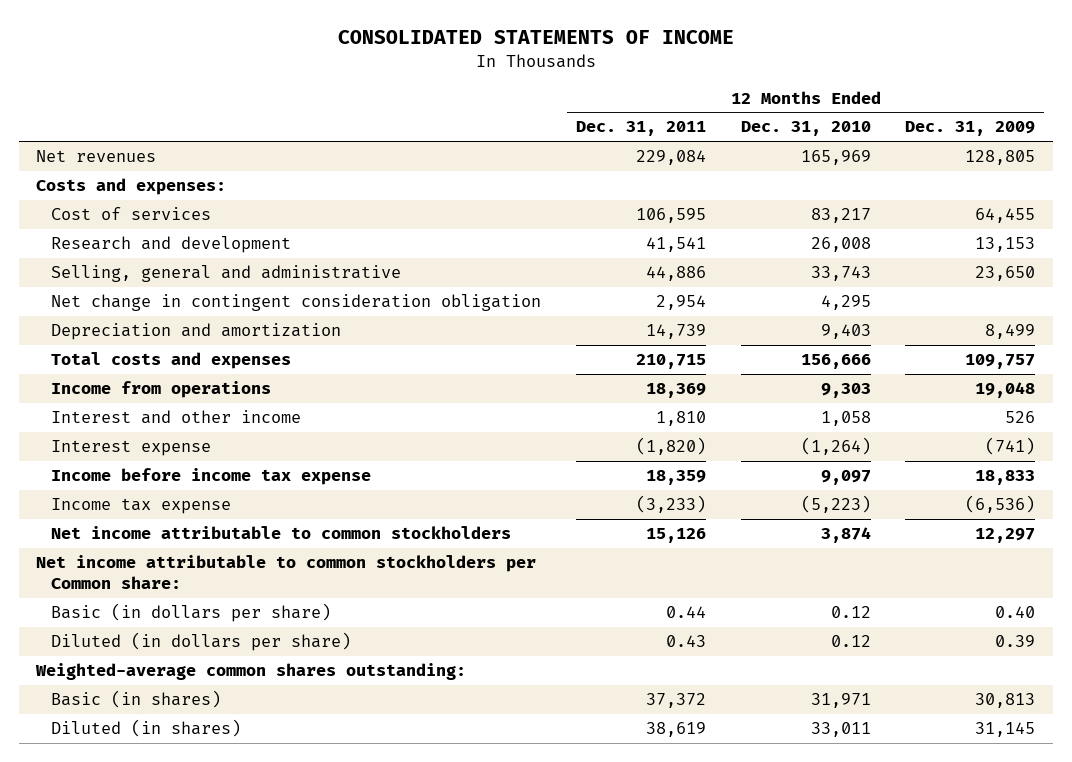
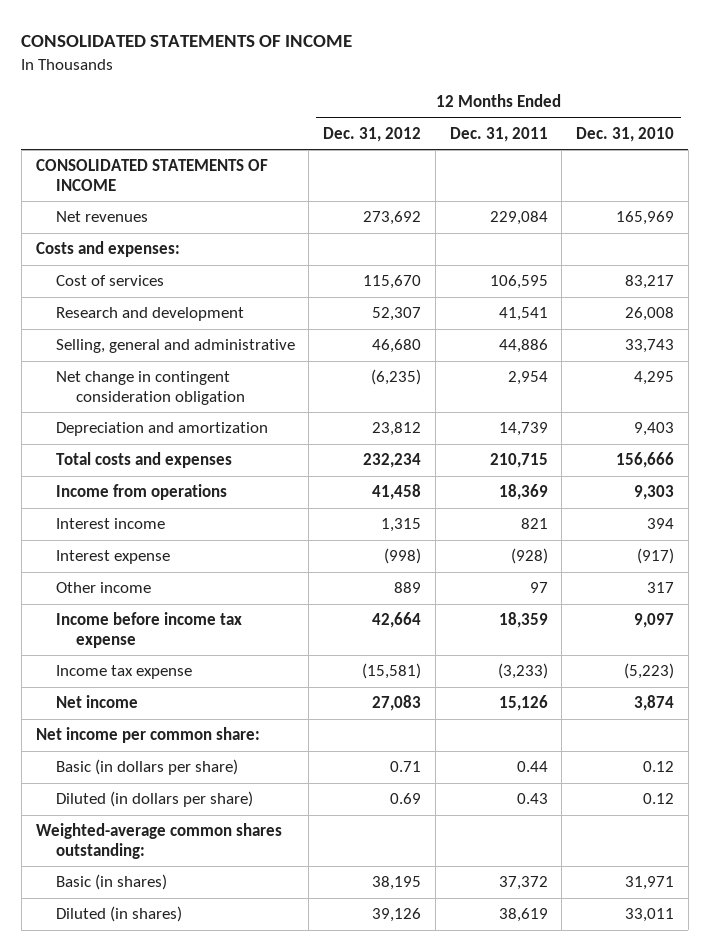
- | 12 Months Ended Dec. 31, 2011 | 12 Months Ended Dec. 31, 2010 | 12 Months Ended Dec. 31, 2009
+ | 12 Months Ended Dec. 31, 2012 | 12 Months Ended Dec. 31, 2011 | 12 Months Ended Dec. 31, 2010
+ CONSOLIDATED STATEMENTS OF INCOME
- Interest and other income | 1,810 | 1,058 | 526
- Interest expense | (1,820) | (1,264) | (741)
+ Interest income | 1,315 | 821 | 394
+ Interest expense | (998) | (928) | (917)
+ Other income | 889 | 97 | 317
- Net income attributable to common stockholders | 15,126 | 3,874 | 12,297
- Net income attributable to common stockholders per Common share:
+ Net income | 27,083 | 15,126 | 3,874
+ Net income per common share:

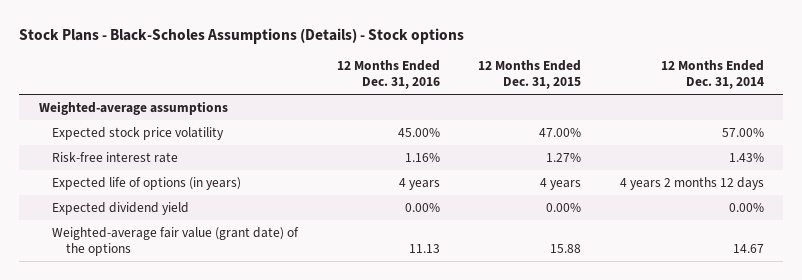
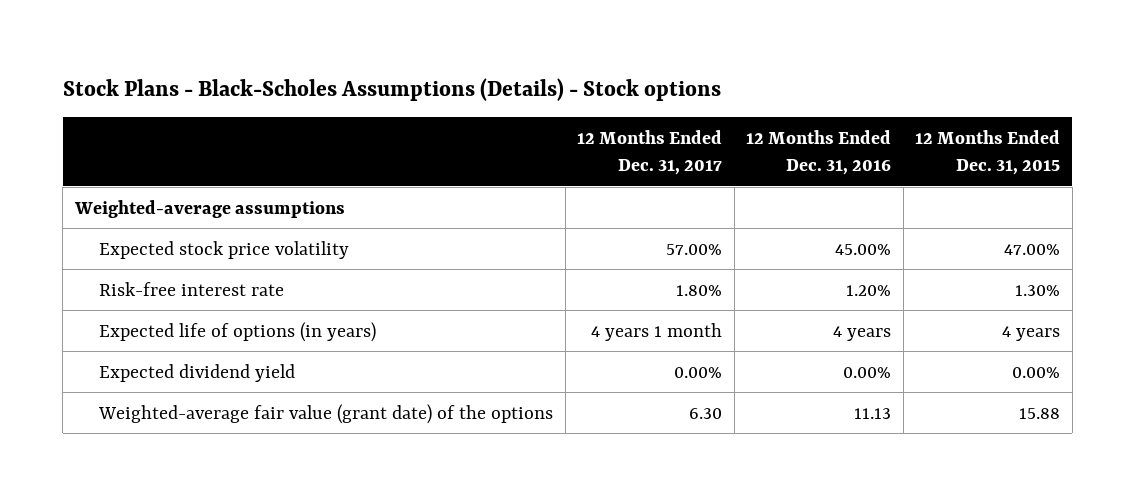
- | 12 Months Ended Dec. 31, 2016 | 12 Months Ended Dec. 31, 2015 | 12 Months Ended Dec. 31, 2014
+ | 12 Months Ended Dec. 31, 2017 | 12 Months Ended Dec. 31, 2016 | 12 Months Ended Dec. 31, 2015
- Risk-free interest rate | 1.16% | 1.27% | 1.43%
+ Risk-free interest rate | 1.80% | 1.20% | 1.30%

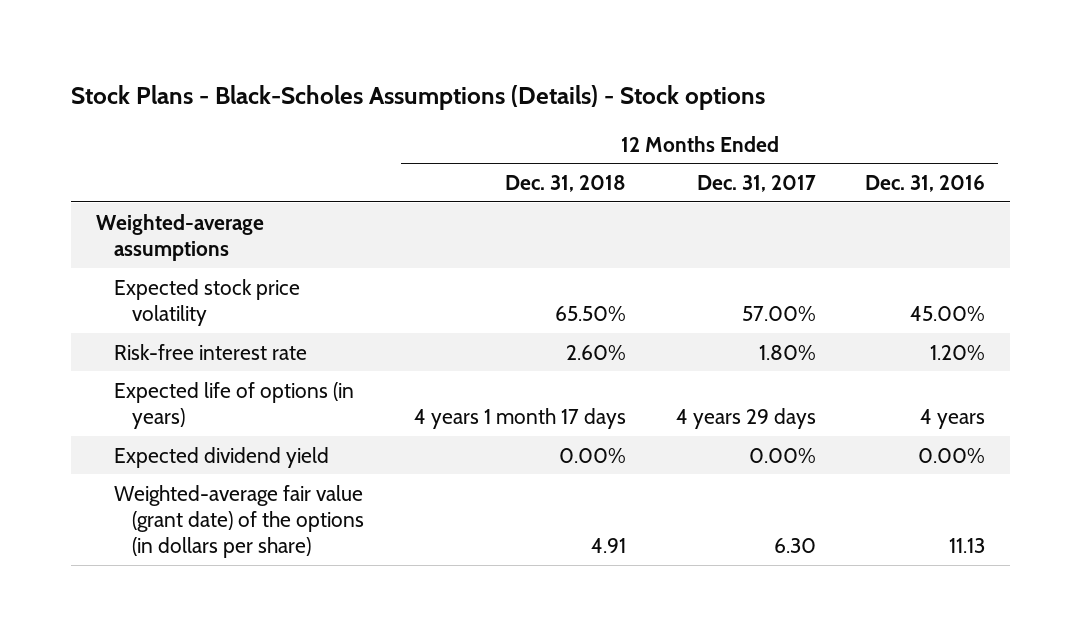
- | 12 Months Ended Dec. 31, 2017 | 12 Months Ended Dec. 31, 2016 | 12 Months Ended Dec. 31, 2015
+ | 12 Months Ended Dec. 31, 2018 | 12 Months Ended Dec. 31, 2017 | 12 Months Ended Dec. 31, 2016
- Expected life of options (in years) | 4 years 1 month | 4 years | 4 years
+ Expected life of options (in years) | 4 years 1 month 17 days | 4 years 29 days | 4 years
- Weighted-average fair value (grant date) of the options | 6.30 | 11.13 | 15.88
+ Weighted-average fair value (grant date) of the options (in dollars per share) | 4.91 | 6.30 | 11.13

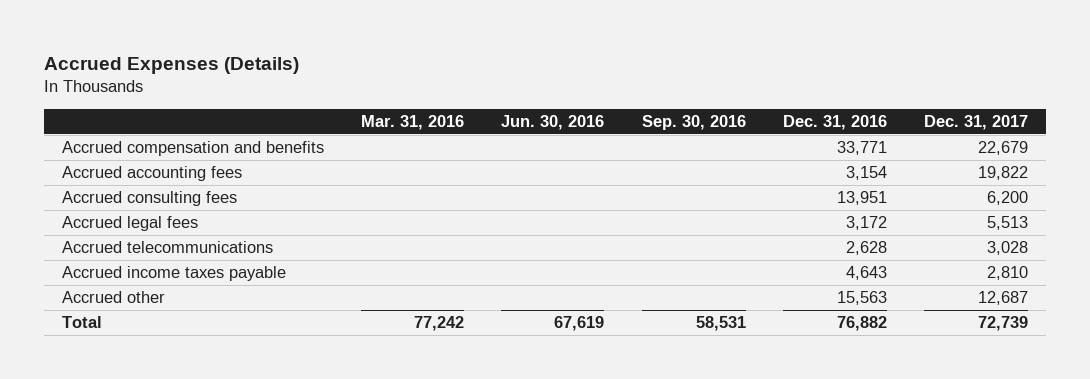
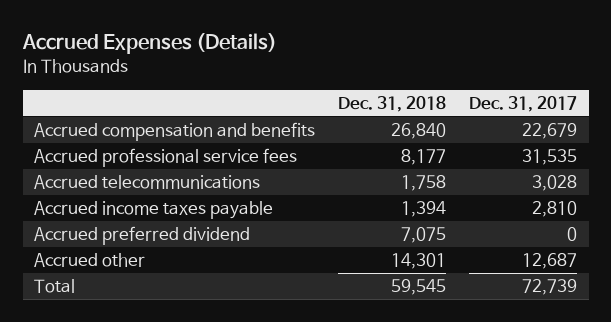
- | Mar. 31, 2016 | Jun. 30, 2016 | Sep. 30, 2016 | Dec. 31, 2016 | Dec. 31, 2017
+ | Dec. 31, 2018 | Dec. 31, 2017
- Accrued accounting fees | | | | 3,154 | 19,822
- Accrued consulting fees | | | | 13,951 | 6,200
- Accrued legal fees | | | | 3,172 | 5,513
+ Accrued professional service fees | 8,177 | 31,535
+ Accrued preferred dividend | 7,075 | 0

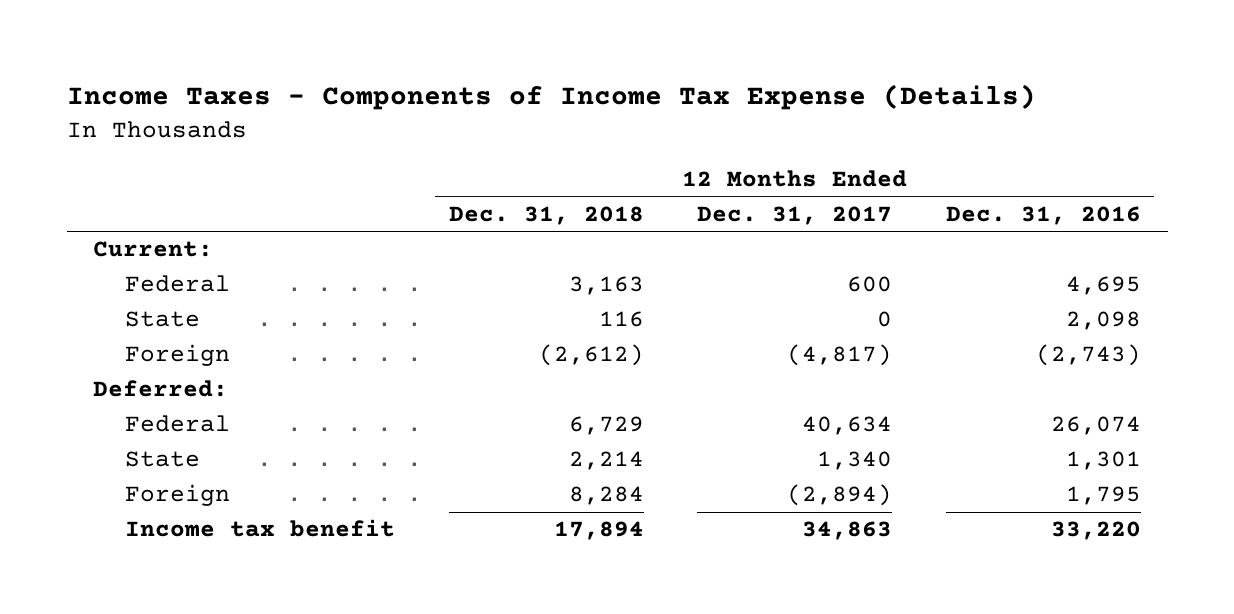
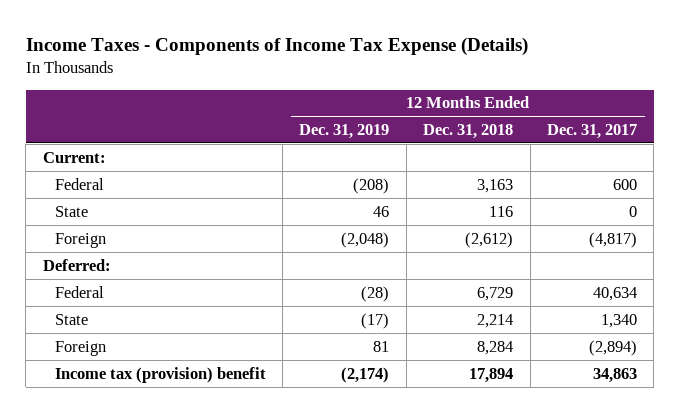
- | 12 Months Ended Dec. 31, 2018 | 12 Months Ended Dec. 31, 2017 | 12 Months Ended Dec. 31, 2016
+ | 12 Months Ended Dec. 31, 2019 | 12 Months Ended Dec. 31, 2018 | 12 Months Ended Dec. 31, 2017
- Income tax benefit | 17,894 | 34,863 | 33,220
+ Income tax (provision) benefit | (2,174) | 17,894 | 34,863

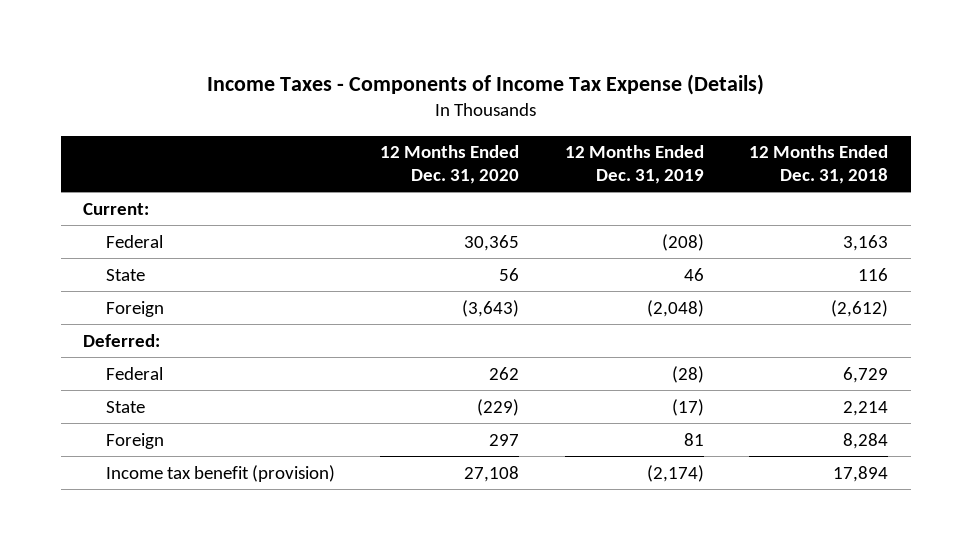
- | 12 Months Ended Dec. 31, 2019 | 12 Months Ended Dec. 31, 2018 | 12 Months Ended Dec. 31, 2017
+ | 12 Months Ended Dec. 31, 2020 | 12 Months Ended Dec. 31, 2019 | 12 Months Ended Dec. 31, 2018
- Income tax (provision) benefit | (2,174) | 17,894 | 34,863
+ Income tax benefit (provision) | 27,108 | (2,174) | 17,894

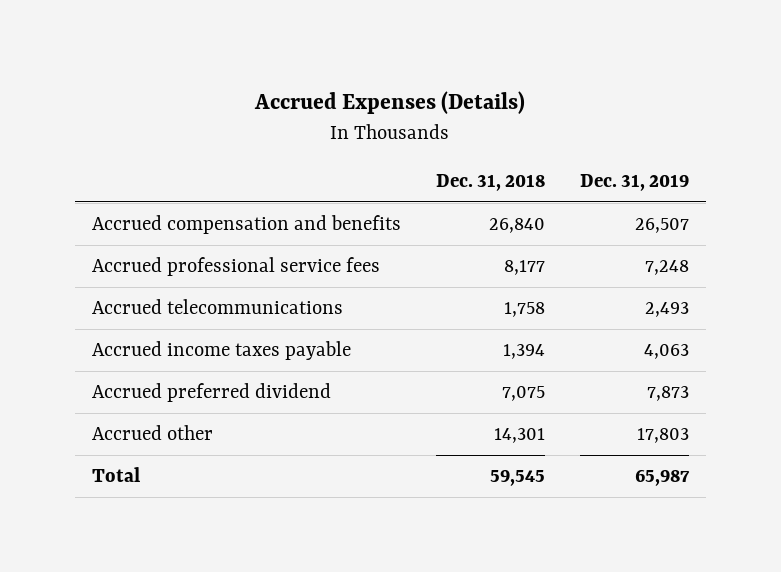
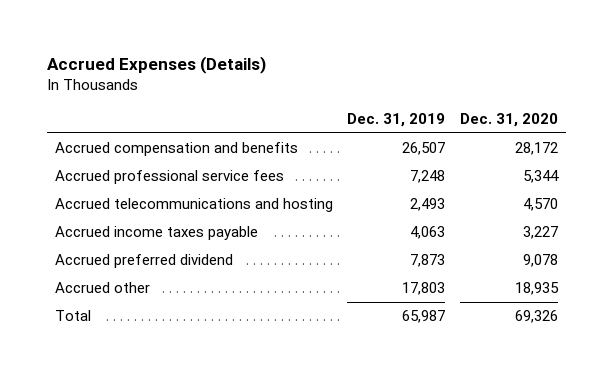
- | Dec. 31, 2018 | Dec. 31, 2019
+ | Dec. 31, 2019 | Dec. 31, 2020
- Accrued telecommunications | 1,758 | 2,493
+ Accrued telecommunications and hosting | 2,493 | 4,570

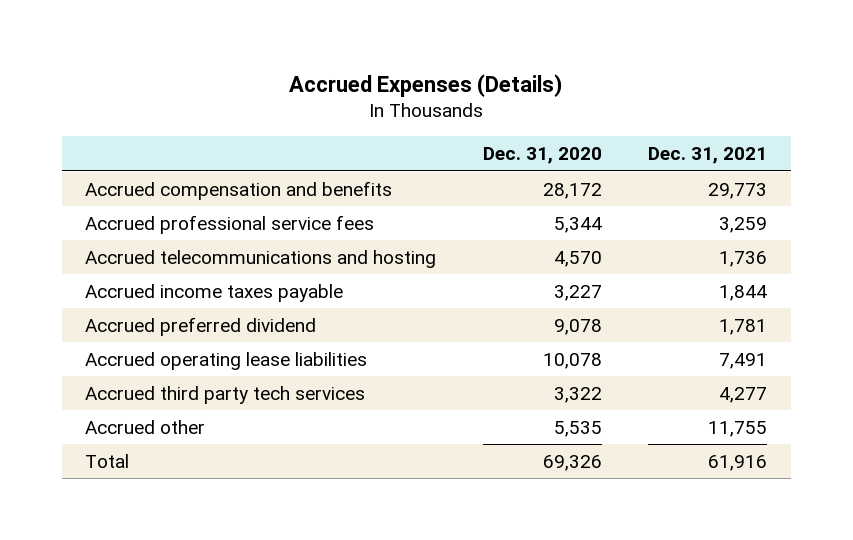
- | Dec. 31, 2019 | Dec. 31, 2020
+ | Dec. 31, 2020 | Dec. 31, 2021
- Accrued other | 17,803 | 18,935
+ Accrued operating lease liabilities | 10,078 | 7,491
+ Accrued third party tech services | 3,322 | 4,277
+ Accrued other | 5,535 | 11,755

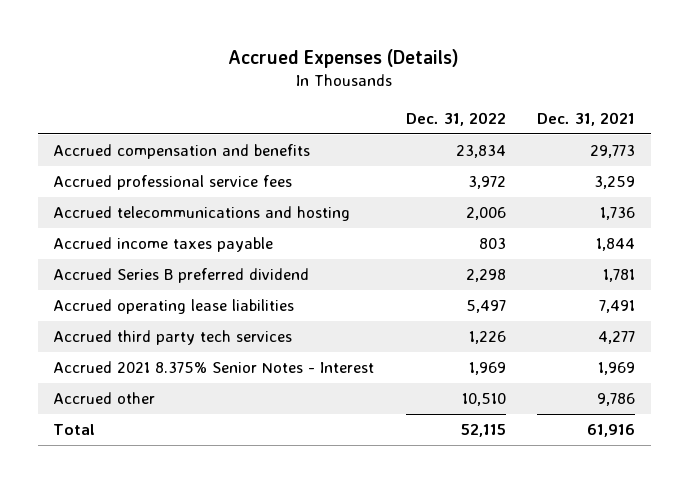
- | Dec. 31, 2020 | Dec. 31, 2021
+ | Dec. 31, 2022 | Dec. 31, 2021
- Accrued preferred dividend | 9,078 | 1,781
+ Accrued Series B preferred dividend | 2,298 | 1,781
- Accrued other | 5,535 | 11,755
+ Accrued 2021 8.375% Senior Notes - Interest | 1,969 | 1,969
+ Accrued other | 10,510 | 9,786

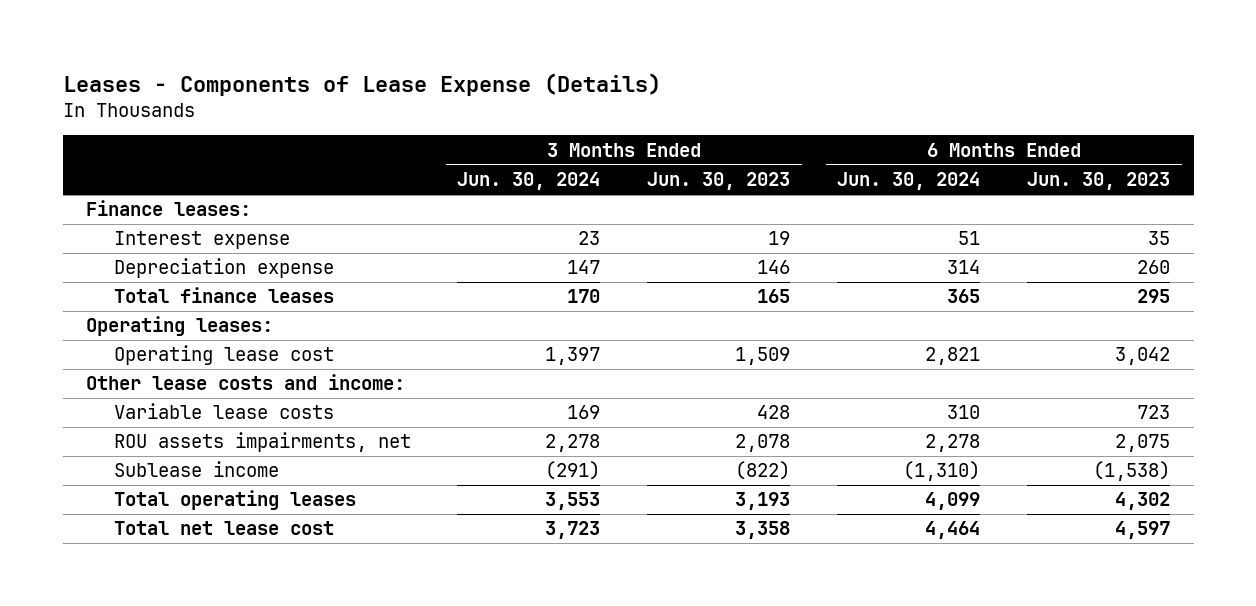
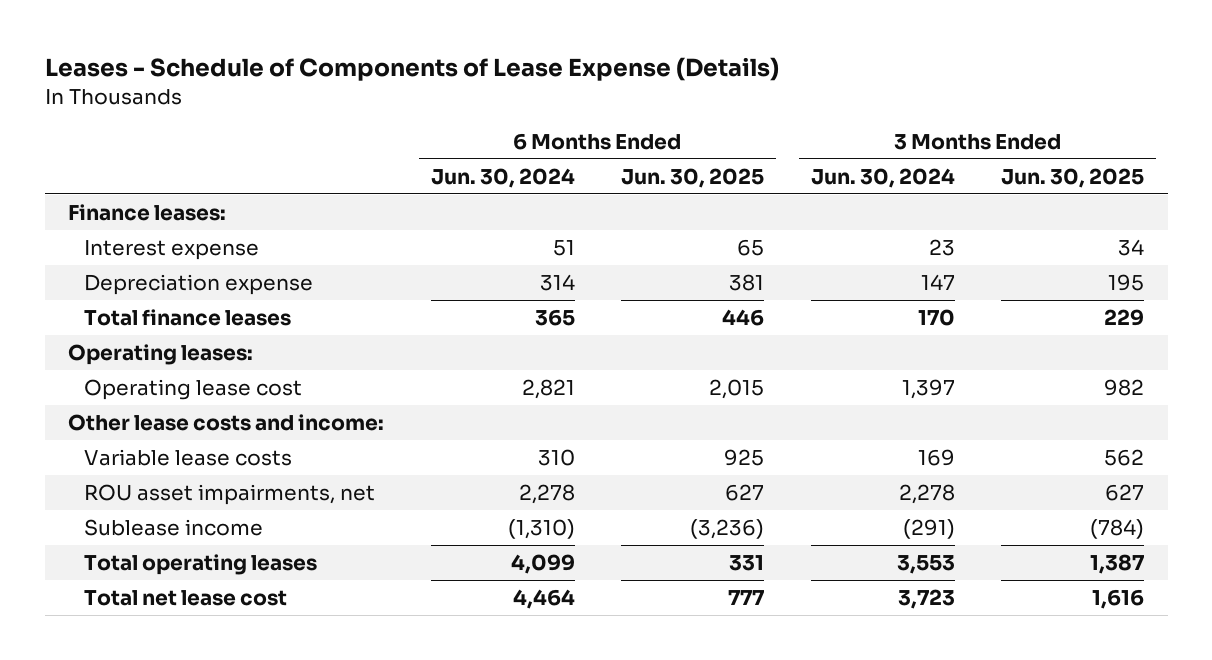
- Leases - Components of Lease Expense (Details)
+ Leases - Schedule of Components of Lease Expense (Details)
- | 3 Months Ended Jun. 30, 2024 | 3 Months Ended Jun. 30, 2023 | 6 Months Ended Jun. 30, 2024 | 6 Months Ended Jun. 30, 2023
+ | 6 Months Ended Jun. 30, 2024 | 6 Months Ended Jun. 30, 2025 | 3 Months Ended Jun. 30, 2024 | 3 Months Ended Jun. 30, 2025
- ROU assets impairments, net | 2,278 | 2,078 | 2,278 | 2,075
+ ROU asset impairments, net | 2,278 | 627 | 2,278 | 627

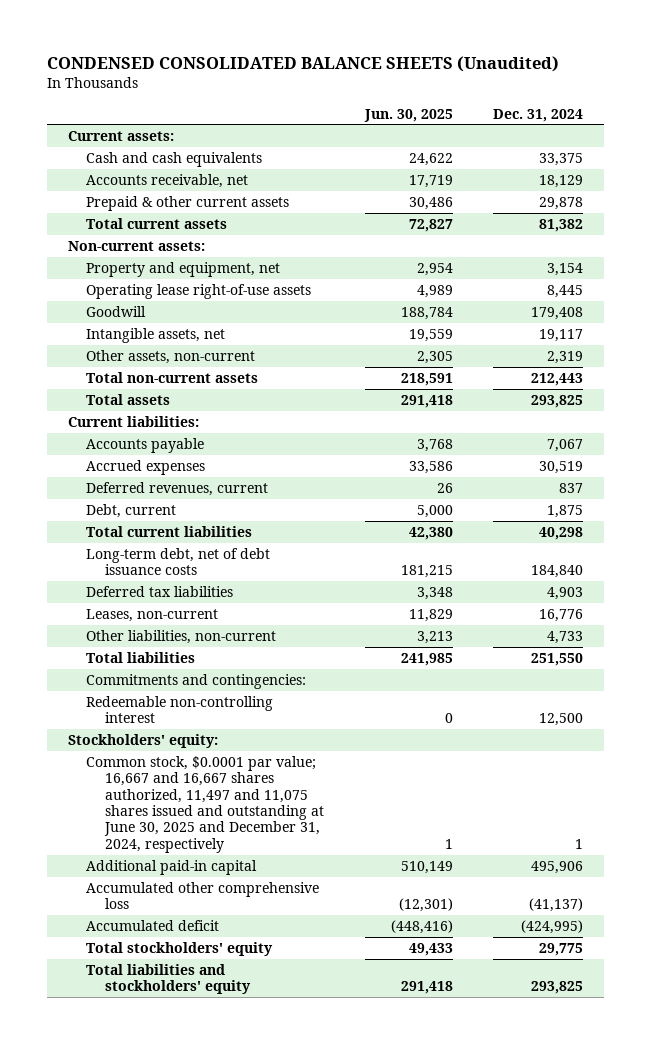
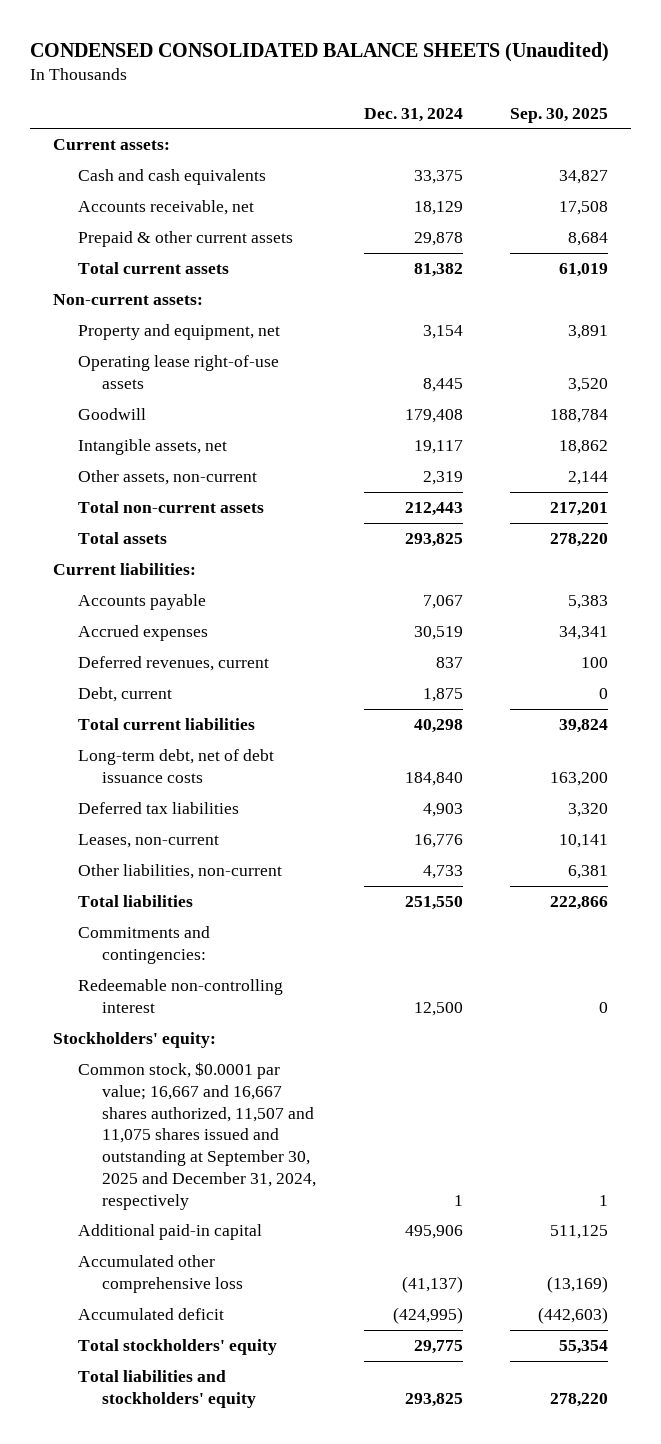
- | Jun. 30, 2025 | Dec. 31, 2024
+ | Dec. 31, 2024 | Sep. 30, 2025
- Common stock, $0.0001 par value; 16,667 and 16,667 shares authorized, 11,497 and 11,075 shares issued and outstanding at June 30, 2025 and December 31, 2024, respectively | 1 | 1
+ Common stock, $0.0001 par value; 16,667 and 16,667 shares authorized, 11,507 and 11,075 shares issued and outstanding at September 30, 2025 and December 31, 2024, respectively | 1 | 1

